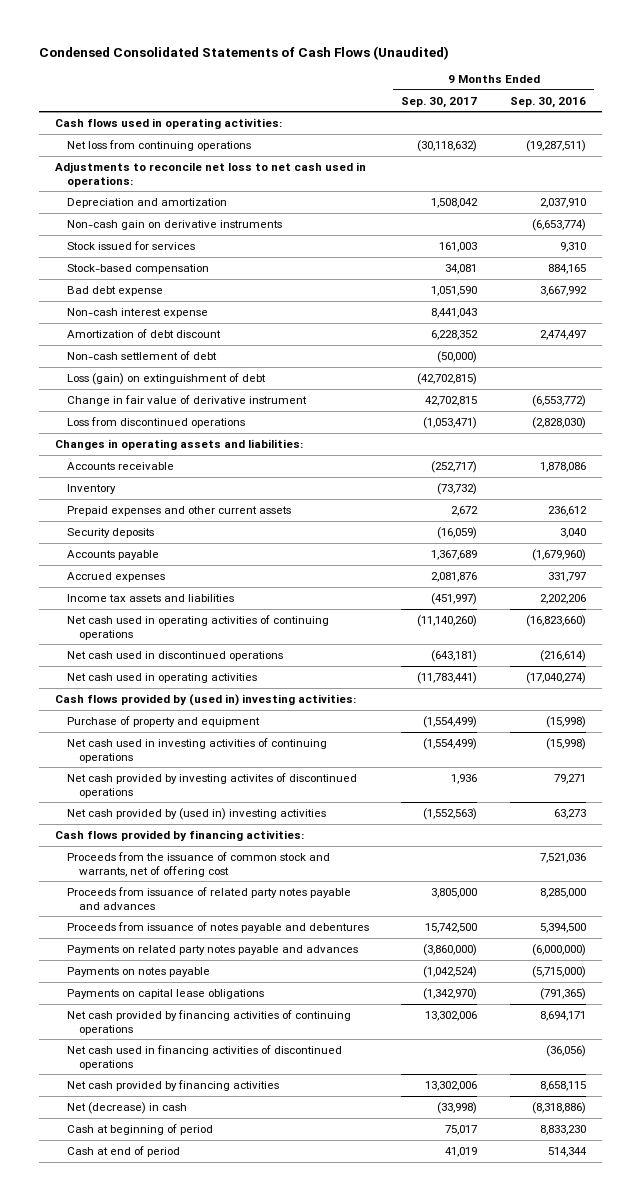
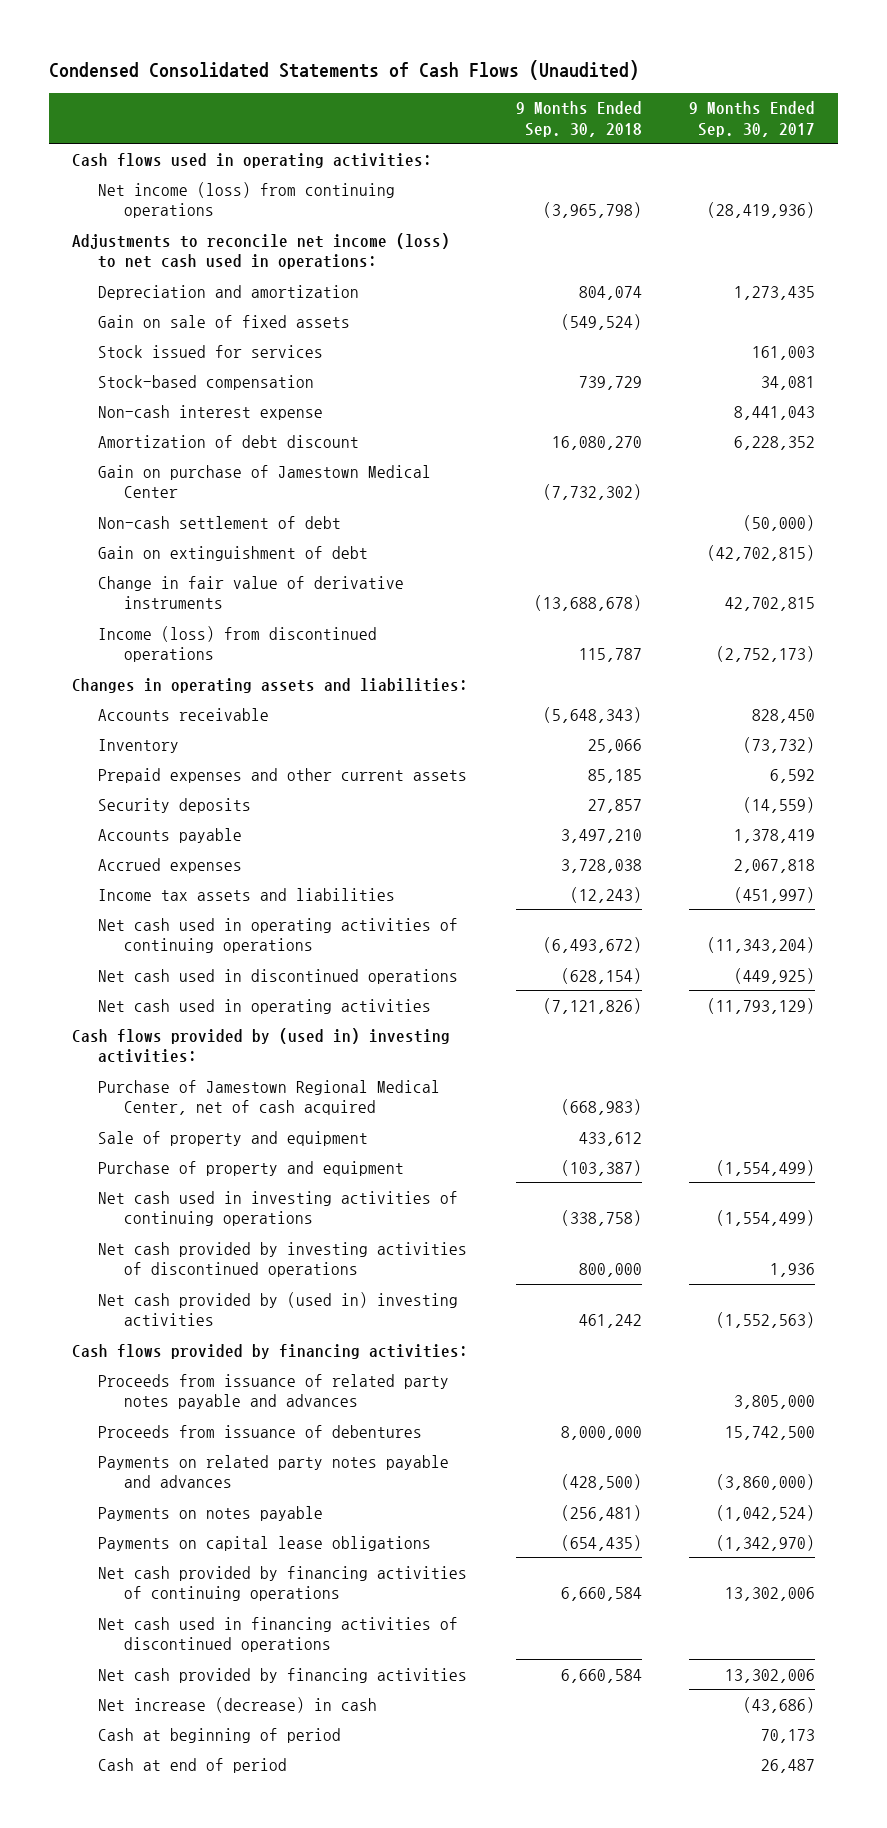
- | 9 Months Ended Sep. 30, 2017 | 9 Months Ended Sep. 30, 2016
+ | 9 Months Ended Sep. 30, 2018 | 9 Months Ended Sep. 30, 2017
- Net loss from continuing operations | (30,118,632) | (19,287,511)
- Adjustments to reconcile net loss to net cash used in operations:
- Depreciation and amortization | 1,508,042 | 2,037,910
- Non-cash gain on derivative instruments | | (6,653,774)
+ Net income (loss) from continuing operations | (3,965,798) | (28,419,936)
+ Adjustments to reconcile net income (loss) to net cash used in operations:
+ Depreciation and amortization | 804,074 | 1,273,435
+ Gain on sale of fixed assets | (549,524) |
- Bad debt expense | 1,051,590 | 3,667,992
+ Gain on purchase of Jamestown Medical Center | (7,732,302) |
- Loss (gain) on extinguishment of debt | (42,702,815) |
- Change in fair value of derivative instrument | 42,702,815 | (6,553,772)
- Loss from discontinued operations | (1,053,471) | (2,828,030)
+ Gain on extinguishment of debt | | (42,702,815)
+ Change in fair value of derivative instruments | (13,688,678) | 42,702,815
+ Income (loss) from discontinued operations | 115,787 | (2,752,173)
- Accounts receivable | (252,717) | 1,878,086
+ Accounts receivable | (5,648,343) | 828,450
- Prepaid expenses and other current assets | 2,672 | 236,612
- Security deposits | (16,059) | 3,040
- Accounts payable | 1,367,689 | (1,679,960)
- Accrued expenses | 2,081,876 | 331,797
+ Prepaid expenses and other current assets | 85,185 | 6,592
+ Security deposits | 27,857 | (14,559)
+ Accounts payable | 3,497,210 | 1,378,419
+ Accrued expenses | 3,728,038 | 2,067,818
- Net cash used in operating activities of continuing operations | (11,140,260) | (16,823,660)
- Net cash used in discontinued operations | (643,181) | (216,614)
- Net cash used in operating activities | (11,783,441) | (17,040,274)
+ Net cash used in operating activities of continuing operations | (6,493,672) | (11,343,204)
+ Net cash used in discontinued operations | (628,154) | (449,925)
+ Net cash used in operating activities | (7,121,826) | (11,793,129)
+ Purchase of Jamestown Regional Medical Center, net of cash acquired | (668,983) |
+ Sale of property and equipment | 433,612 |
- Net cash provided by investing activites of discontinued operations | 1,936 | 79,271
+ Net cash provided by investing activities of discontinued operations | 800,000 | 1,936
- Proceeds from the issuance of common stock and warrants, net of offering cost | | 7,521,036
- Proceeds from issuance of notes payable and debentures | 15,742,500 | 5,394,500
+ Proceeds from issuance of debentures | 8,000,000 | 15,742,500
- Net (decrease) in cash | (33,998) | (8,318,886)
- Cash at beginning of period | 75,017 | 8,833,230
- Cash at end of period | 41,019 | 514,344
+ Net increase (decrease) in cash | | (43,686)
+ Cash at beginning of period | | 70,173
+ Cash at end of period | | 26,487

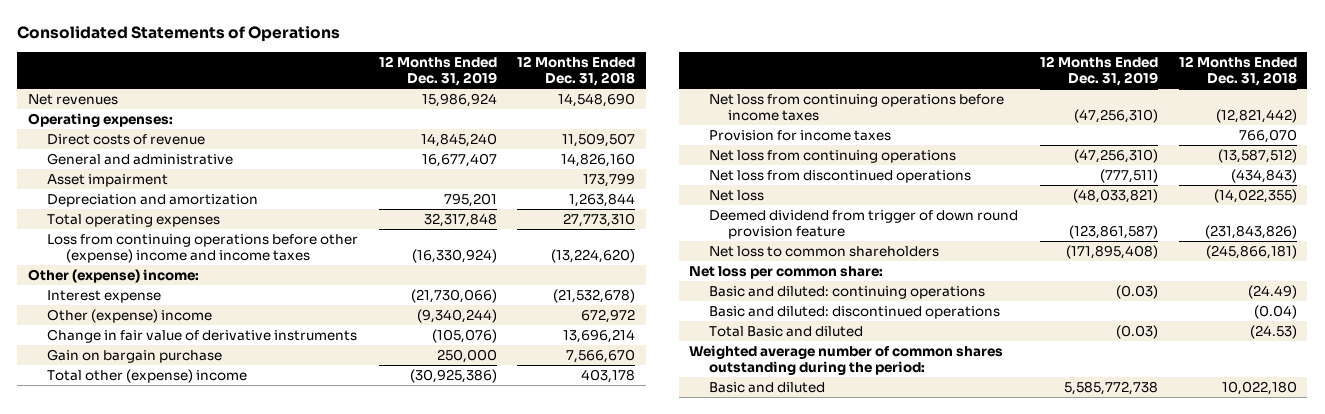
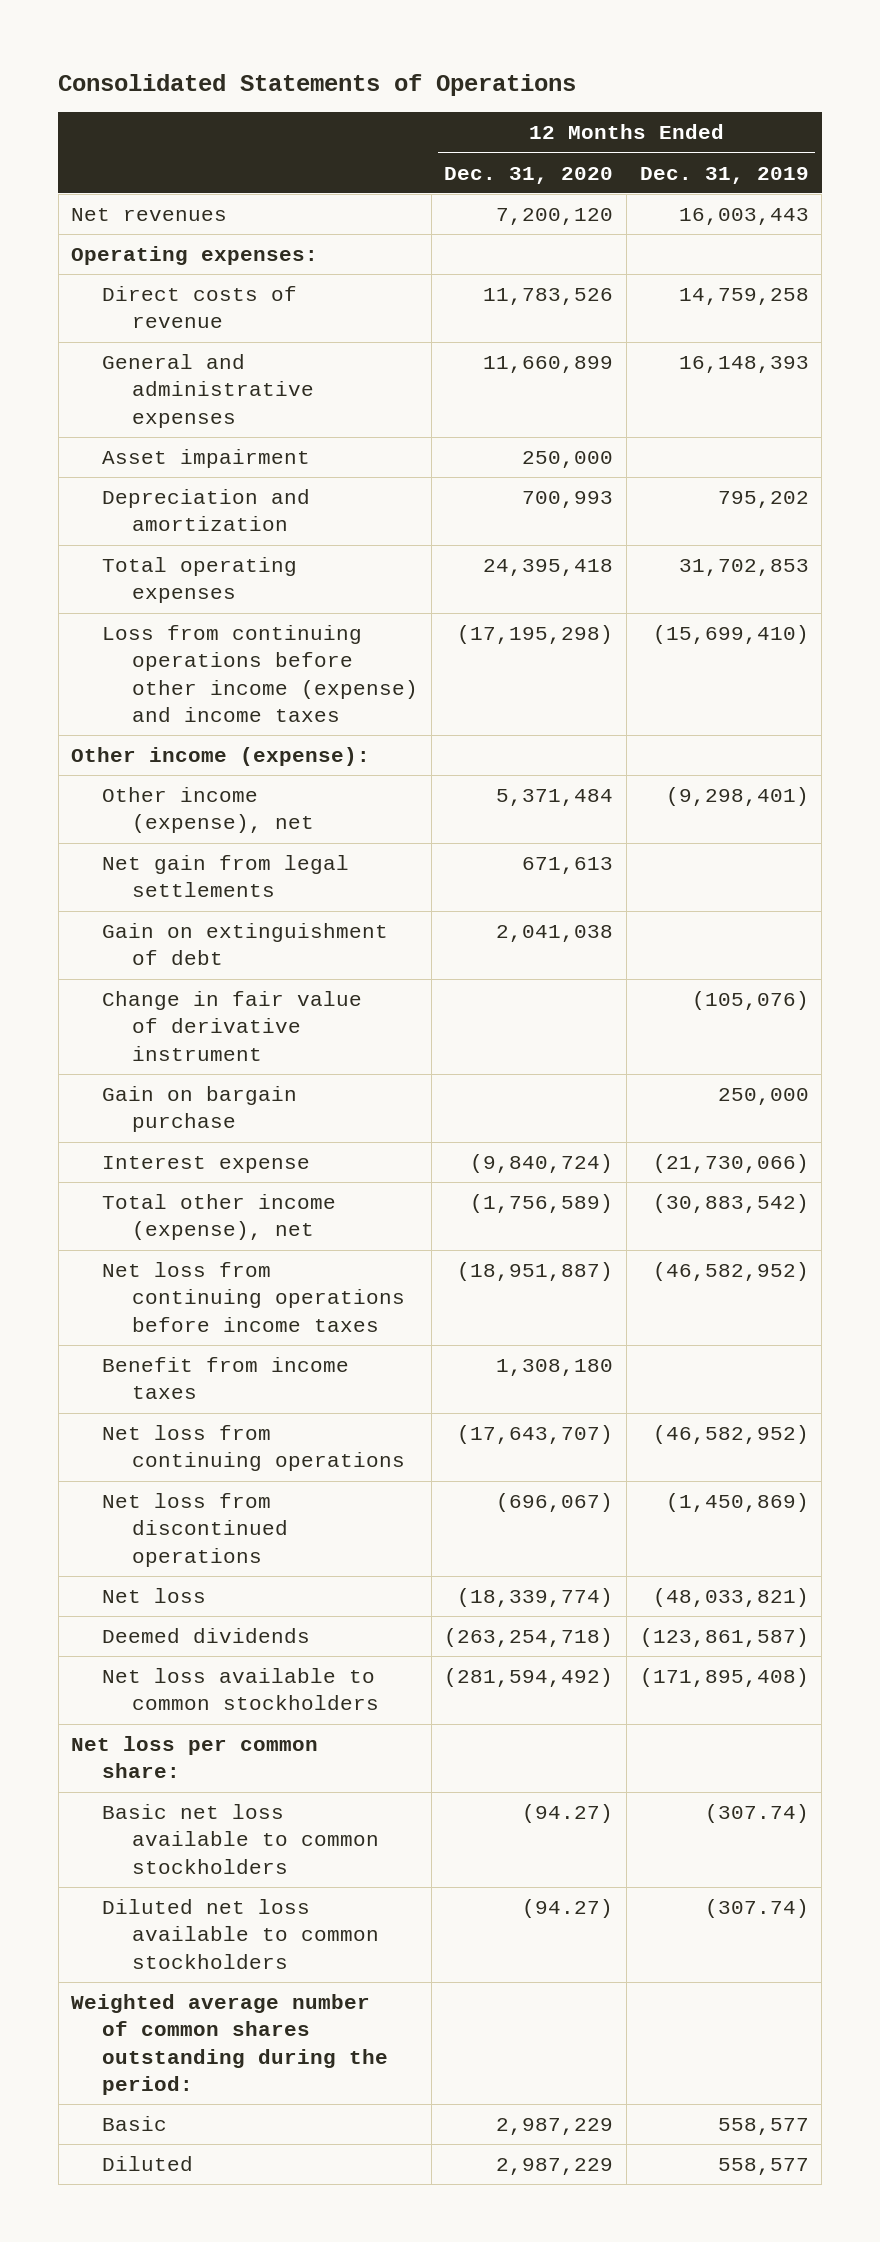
- | 12 Months Ended Dec. 31, 2019 | 12 Months Ended Dec. 31, 2018
+ | 12 Months Ended Dec. 31, 2020 | 12 Months Ended Dec. 31, 2019
- Net revenues | 15,986,924 | 14,548,690
+ Net revenues | 7,200,120 | 16,003,443
- Direct costs of revenue | 14,845,240 | 11,509,507
- General and administrative | 16,677,407 | 14,826,160
+ Direct costs of revenue | 11,783,526 | 14,759,258
+ General and administrative expenses | 11,660,899 | 16,148,393
- Depreciation and amortization | 795,201 | 1,263,844
- Total operating expenses | 32,317,848 | 27,773,310
- Loss from continuing operations before other (expense) income and income taxes | (16,330,924) | (13,224,620)
- Other (expense) income:
- Other (expense) income | (9,340,244) | 672,972
- Change in fair value of derivative instruments | (105,076) | 13,696,214
+ Depreciation and amortization | 700,993 | 795,202
+ Total operating expenses | 24,395,418 | 31,702,853
+ Loss from continuing operations before other income (expense) and income taxes | (17,195,298) | (15,699,410)
+ Other income (expense):
+ Other income (expense), net | 5,371,484 | (9,298,401)
+ Net gain from legal settlements | 671,613 |
+ Gain on extinguishment of debt | 2,041,038 |
+ Change in fair value of derivative instrument | | (105,076)
- Total other (expense) income | (30,925,386) | 403,178
- Net loss from continuing operations before income taxes | (47,256,310) | (12,821,442)
- Provision for income taxes | | 766,070
- Net loss from continuing operations | (47,256,310) | (13,587,512)
- Net loss from discontinued operations | (777,511) | (434,843)
moved down: Interest expense | (9,840,724) | (21,730,066)
+ Total other income (expense), net | (1,756,589) | (30,883,542)
+ Net loss from continuing operations before income taxes | (18,951,887) | (46,582,952)
+ Benefit from income taxes | 1,308,180 |
+ Net loss from continuing operations | (17,643,707) | (46,582,952)
+ Net loss from discontinued operations | (696,067) | (1,450,869)
- Deemed dividend from trigger of down round provision feature | (123,861,587) | (231,843,826)
- Net loss to common shareholders | (171,895,408) | (245,866,181)
+ Deemed dividends | (263,254,718) | (123,861,587)
+ Net loss available to common stockholders | (281,594,492) | (171,895,408)
- Basic and diluted: continuing operations | (0.03) | (24.49)
- Basic and diluted: discontinued operations | | (0.04)
- Total Basic and diluted | (0.03) | (24.53)
+ Basic net loss available to common stockholders | (94.27) | (307.74)
+ Diluted net loss available to common stockholders | (94.27) | (307.74)
- Basic and diluted | 5,585,772,738 | 10,022,180
+ Basic | 2,987,229 | 558,577
+ Diluted | 2,987,229 | 558,577

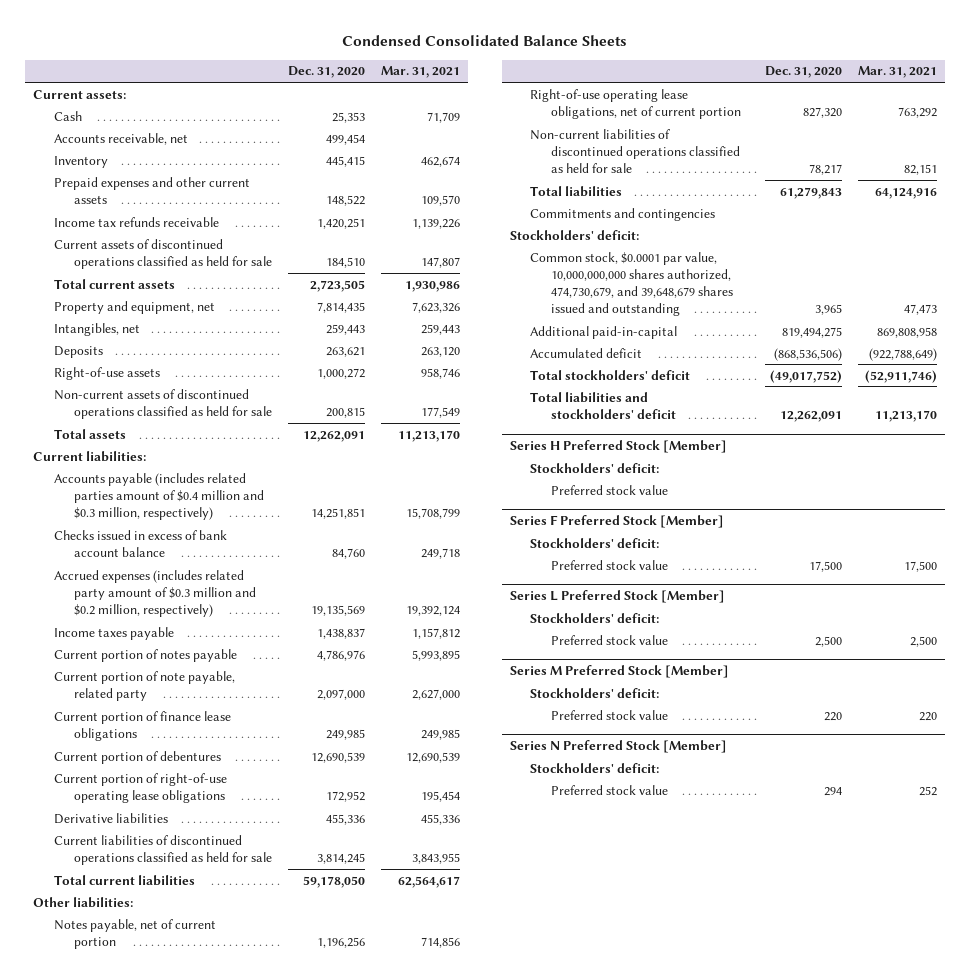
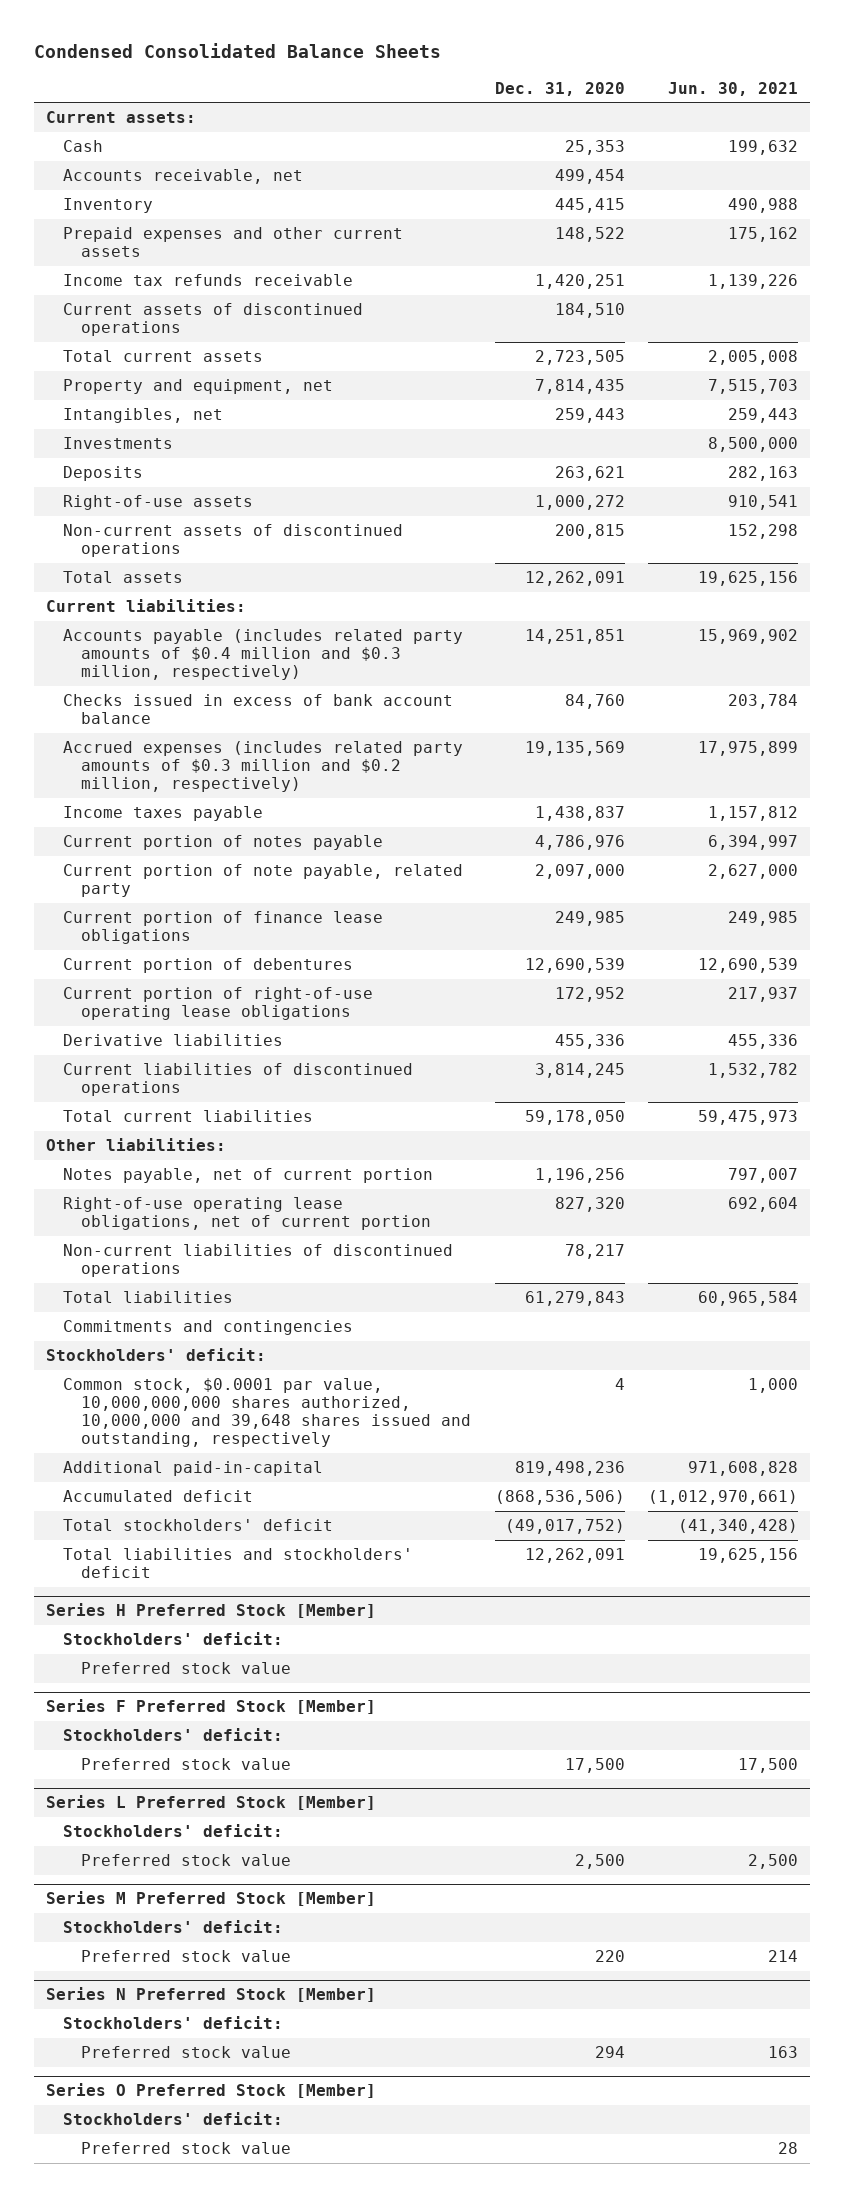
- | Dec. 31, 2020 | Mar. 31, 2021
+ | Dec. 31, 2020 | Jun. 30, 2021
- Current assets of discontinued operations classified as held for sale | 184,510 | 147,807
+ Current assets of discontinued operations | 184,510 |
+ Investments | | 8,500,000
- Non-current assets of discontinued operations classified as held for sale | 200,815 | 177,549
+ Non-current assets of discontinued operations | 200,815 | 152,298
- Accounts payable (includes related parties amount of $0.4 million and $0.3 million, respectively) | 14,251,851 | 15,708,799
+ Accounts payable (includes related party amounts of $0.4 million and $0.3 million, respectively) | 14,251,851 | 15,969,902
- Accrued expenses (includes related party amount of $0.3 million and $0.2 million, respectively) | 19,135,569 | 19,392,124
+ Accrued expenses (includes related party amounts of $0.3 million and $0.2 million, respectively) | 19,135,569 | 17,975,899
- Current liabilities of discontinued operations classified as held for sale | 3,814,245 | 3,843,955
+ Current liabilities of discontinued operations | 3,814,245 | 1,532,782
- Non-current liabilities of discontinued operations classified as held for sale | 78,217 | 82,151
+ Non-current liabilities of discontinued operations | 78,217 |
- Common stock, $0.0001 par value, 10,000,000,000 shares authorized, 474,730,679, and 39,648,679 shares issued and outstanding | 3,965 | 47,473
- Additional paid-in-capital | 819,494,275 | 869,808,958
+ Common stock, $0.0001 par value, 10,000,000,000 shares authorized, 10,000,000 and 39,648 shares issued and outstanding, respectively | 4 | 1,000
+ Additional paid-in-capital | 819,498,236 | 971,608,828
+ Series O Preferred Stock [Member]
+ Stockholders' deficit:
+ Preferred stock value | | 28

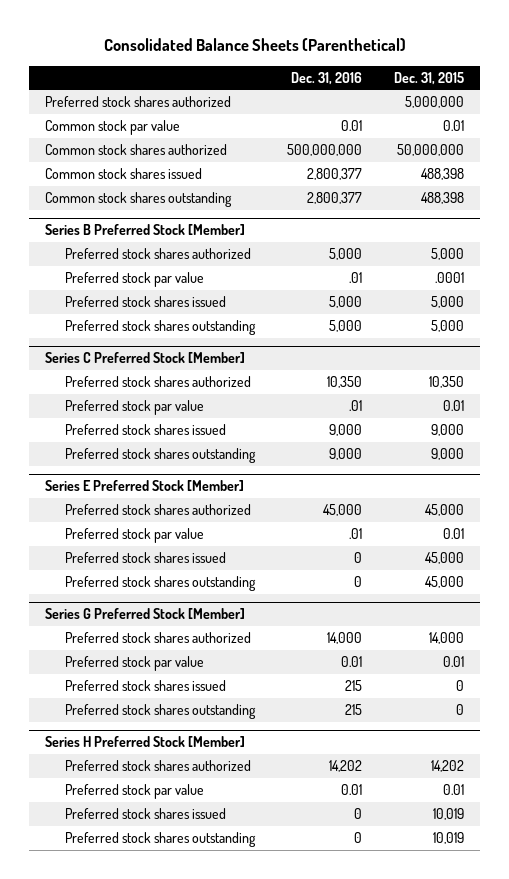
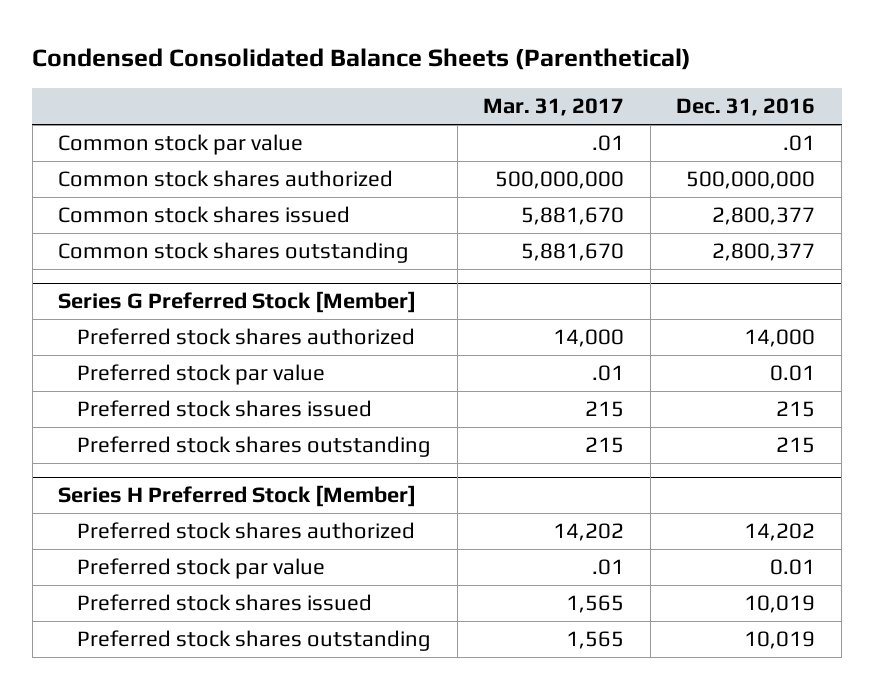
- Consolidated Balance Sheets (Parenthetical)
+ Condensed Consolidated Balance Sheets (Parenthetical)
- | Dec. 31, 2016 | Dec. 31, 2015
+ | Mar. 31, 2017 | Dec. 31, 2016
- Preferred stock shares authorized | | 5,000,000
- Common stock par value | 0.01 | 0.01
+ Common stock par value | .01 | .01
- Series B Preferred Stock [Member]
- Preferred stock shares authorized | 5,000 | 5,000
- Preferred stock par value | .01 | .0001
- Preferred stock shares issued | 5,000 | 5,000
- Preferred stock shares outstanding | 5,000 | 5,000
- Series C Preferred Stock [Member]
- Preferred stock shares authorized | 10,350 | 10,350
- Preferred stock par value | .01 | 0.01
- Preferred stock shares issued | 9,000 | 9,000
- Preferred stock shares outstanding | 9,000 | 9,000
- Series E Preferred Stock [Member]
- Preferred stock shares authorized | 45,000 | 45,000
- Preferred stock par value | .01 | 0.01
- Preferred stock shares issued | 0 | 45,000
- Preferred stock shares outstanding | 0 | 45,000
@ Series H Preferred Stock [Member]
- Preferred stock shares issued | 0 | 10,019
- Preferred stock shares outstanding | 0 | 10,019
+ Preferred stock shares issued | 1,565 | 10,019
+ Preferred stock shares outstanding | 1,565 | 10,019

